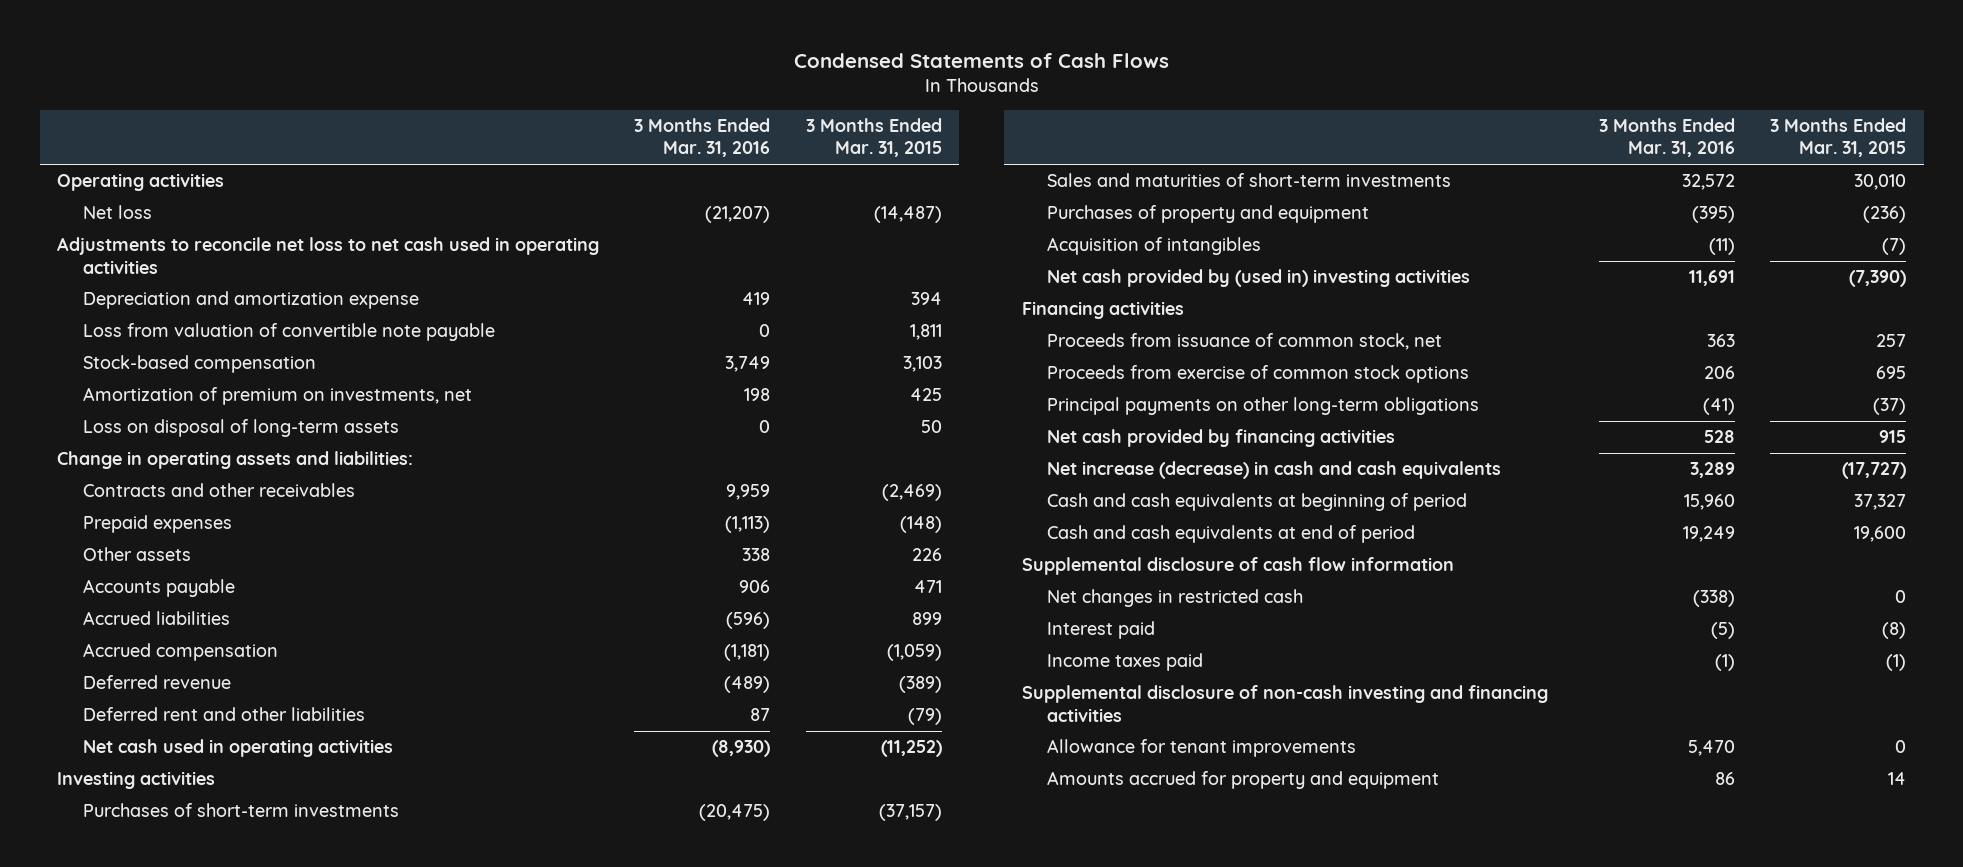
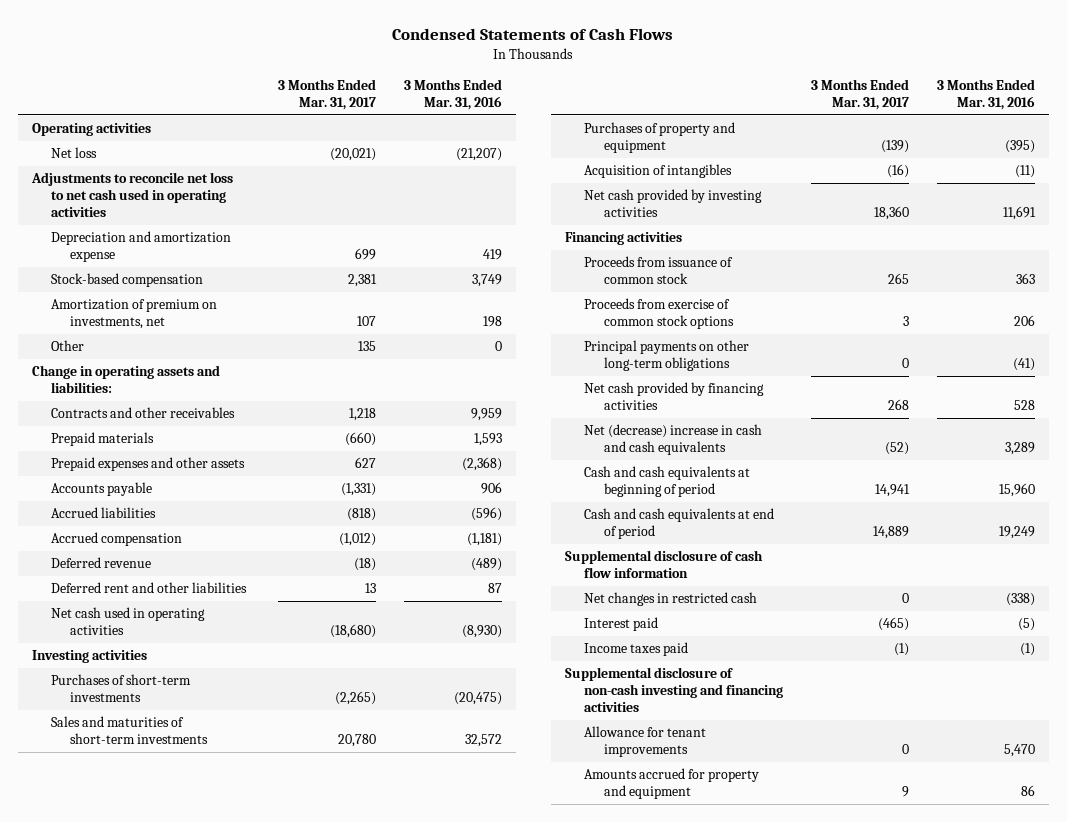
- | 3 Months Ended Mar. 31, 2016 | 3 Months Ended Mar. 31, 2015
+ | 3 Months Ended Mar. 31, 2017 | 3 Months Ended Mar. 31, 2016
- Loss from valuation of convertible note payable | 0 | 1,811
- Loss on disposal of long-term assets | 0 | 50
+ Other | 135 | 0
- Prepaid expenses | (1,113) | (148)
- Other assets | 338 | 226
+ Prepaid materials | (660) | 1,593
+ Prepaid expenses and other assets | 627 | (2,368)
- Net cash provided by (used in) investing activities | 11,691 | (7,390)
+ Net cash provided by investing activities | 18,360 | 11,691
- Proceeds from issuance of common stock, net | 363 | 257
+ Proceeds from issuance of common stock | 265 | 363
- Net increase (decrease) in cash and cash equivalents | 3,289 | (17,727)
+ Net (decrease) increase in cash and cash equivalents | (52) | 3,289

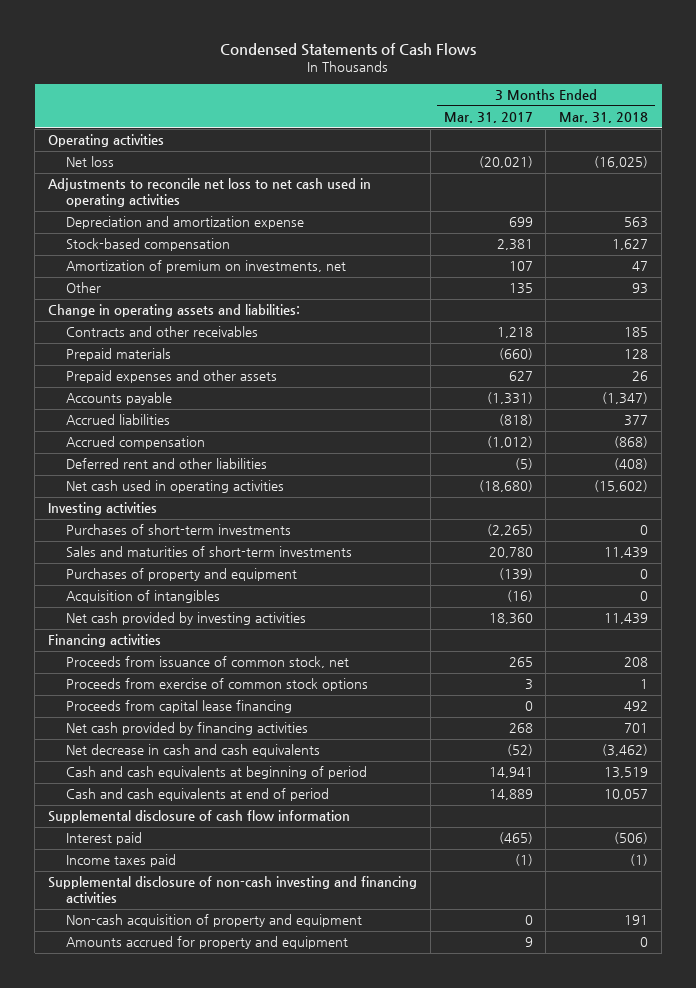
- | 3 Months Ended Mar. 31, 2017 | 3 Months Ended Mar. 31, 2016
+ | 3 Months Ended Mar. 31, 2017 | 3 Months Ended Mar. 31, 2018
- Deferred revenue | (18) | (489)
- Deferred rent and other liabilities | 13 | 87
+ Deferred rent and other liabilities | (5) | (408)
- Proceeds from issuance of common stock | 265 | 363
+ Proceeds from issuance of common stock, net | 265 | 208
- Principal payments on other long-term obligations | 0 | (41)
+ Proceeds from capital lease financing | 0 | 492
- Net (decrease) increase in cash and cash equivalents | (52) | 3,289
+ Net decrease in cash and cash equivalents | (52) | (3,462)
- Net changes in restricted cash | 0 | (338)
- Allowance for tenant improvements | 0 | 5,470
+ Non-cash acquisition of property and equipment | 0 | 191

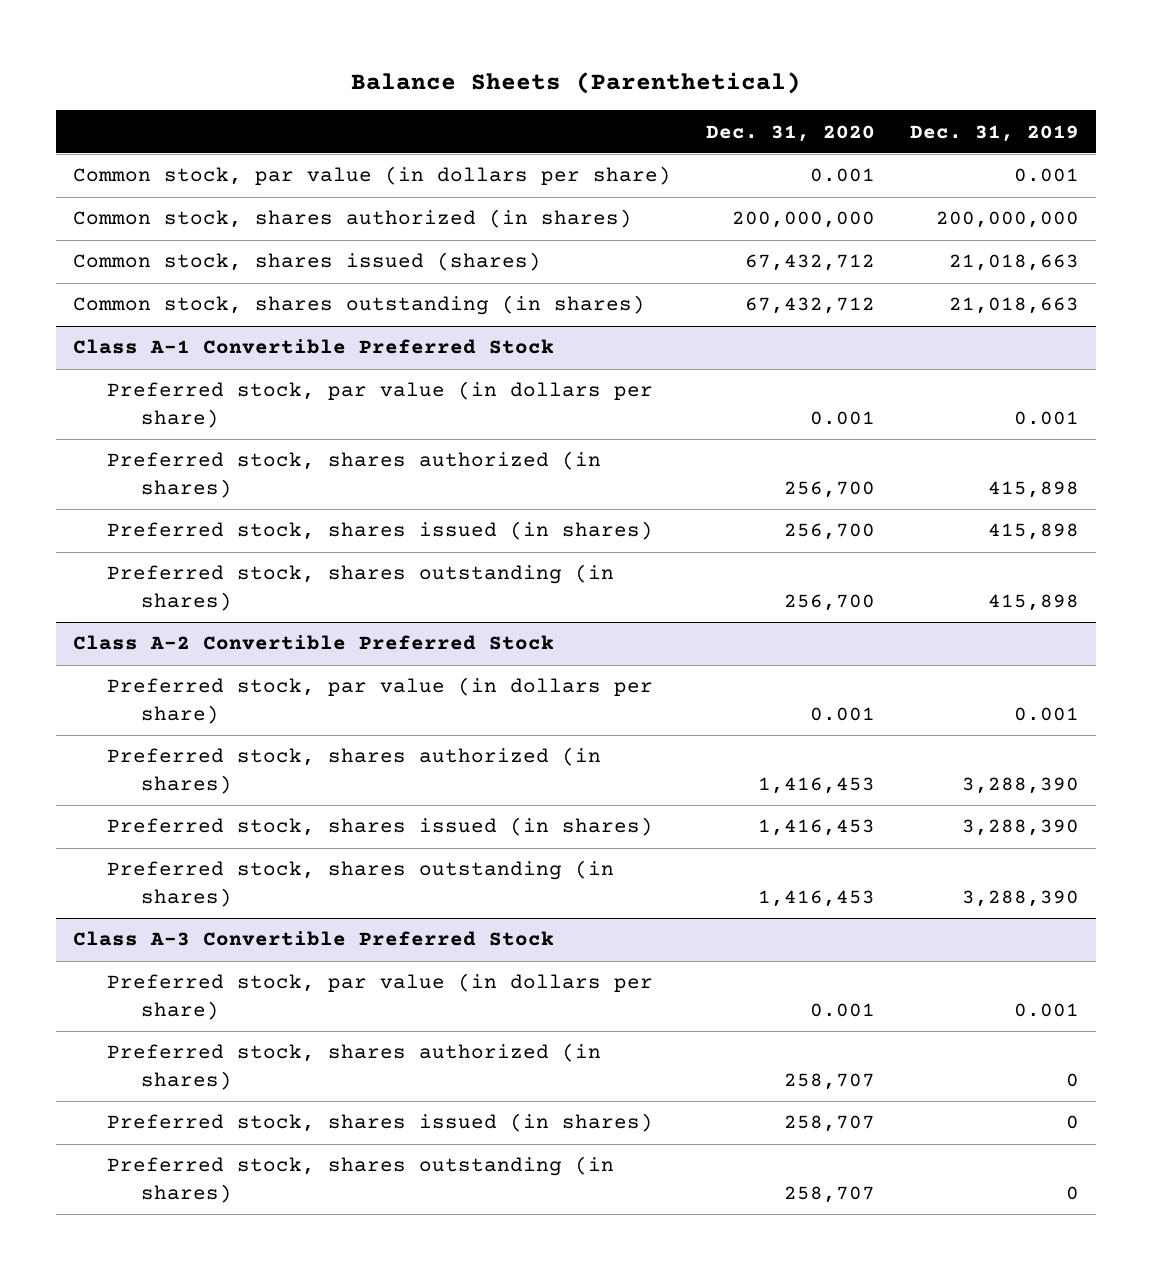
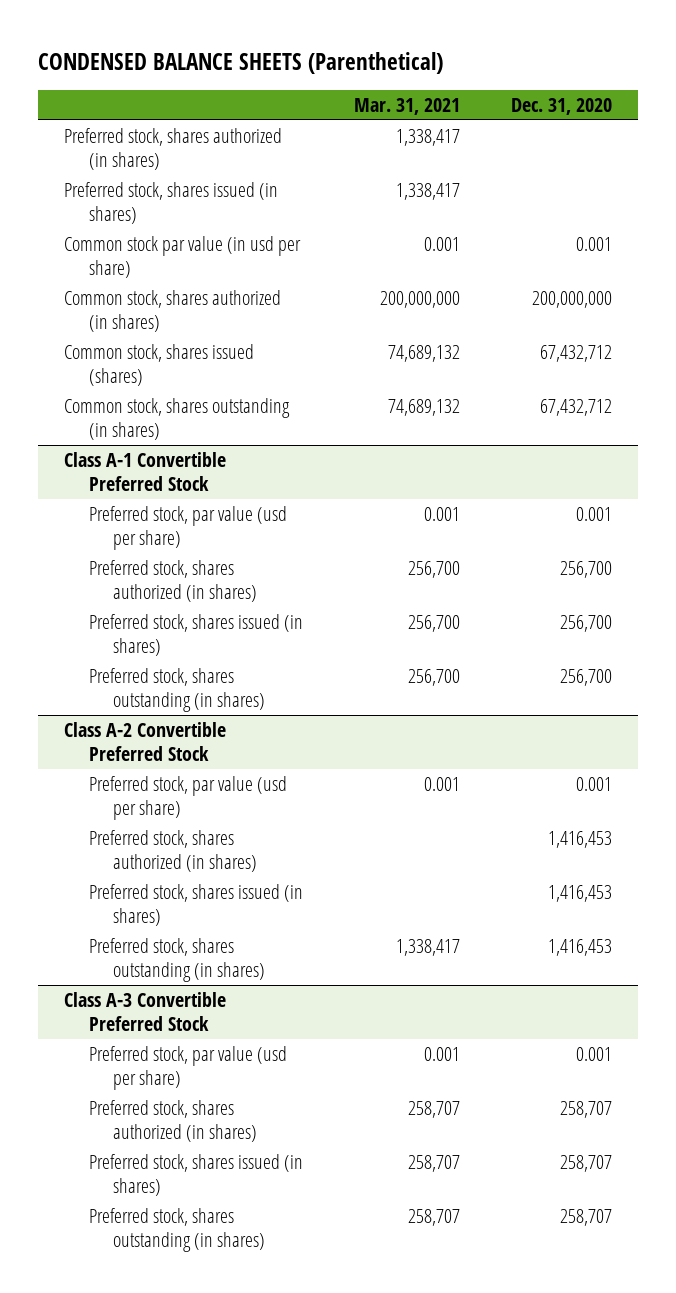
- Balance Sheets (Parenthetical)
+ CONDENSED BALANCE SHEETS (Parenthetical)
- | Dec. 31, 2020 | Dec. 31, 2019
+ | Mar. 31, 2021 | Dec. 31, 2020
- Common stock, par value (in dollars per share) | 0.001 | 0.001
+ Preferred stock, shares authorized (in shares) | 1,338,417 |
+ Preferred stock, shares issued (in shares) | 1,338,417 |
+ Common stock par value (in usd per share) | 0.001 | 0.001
@ Class A-1 Convertible Preferred Stock
- Preferred stock, par value (in dollars per share) | 0.001 | 0.001
+ Preferred stock, par value (usd per share) | 0.001 | 0.001
@ Class A-2 Convertible Preferred Stock
- Preferred stock, par value (in dollars per share) | 0.001 | 0.001
+ Preferred stock, par value (usd per share) | 0.001 | 0.001
@ Class A-3 Convertible Preferred Stock
- Preferred stock, par value (in dollars per share) | 0.001 | 0.001
+ Preferred stock, par value (usd per share) | 0.001 | 0.001

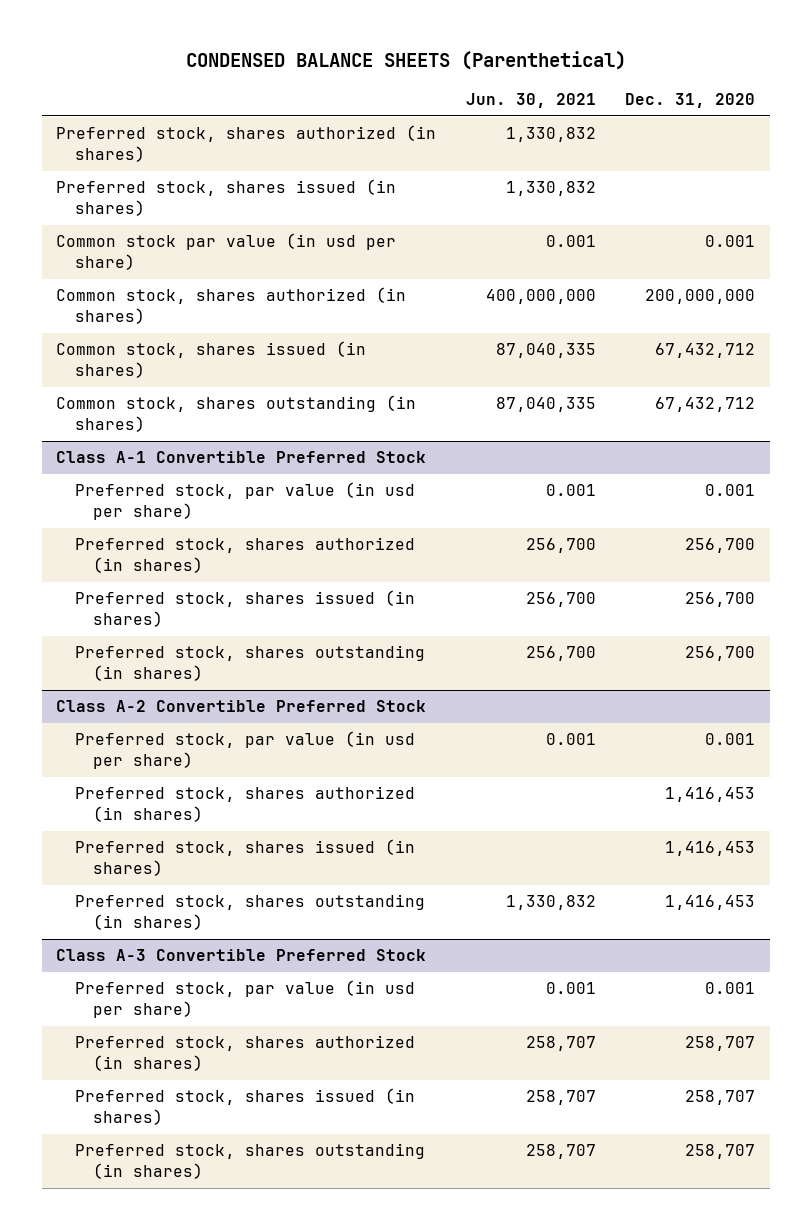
- | Mar. 31, 2021 | Dec. 31, 2020
+ | Jun. 30, 2021 | Dec. 31, 2020
- Common stock, shares issued (shares) | 74,689,132 | 67,432,712
+ Common stock, shares issued (in shares) | 87,040,335 | 67,432,712
@ Class A-1 Convertible Preferred Stock
- Preferred stock, par value (usd per share) | 0.001 | 0.001
+ Preferred stock, par value (in usd per share) | 0.001 | 0.001
@ Class A-2 Convertible Preferred Stock
- Preferred stock, par value (usd per share) | 0.001 | 0.001
+ Preferred stock, par value (in usd per share) | 0.001 | 0.001
@ Class A-3 Convertible Preferred Stock
- Preferred stock, par value (usd per share) | 0.001 | 0.001
+ Preferred stock, par value (in usd per share) | 0.001 | 0.001

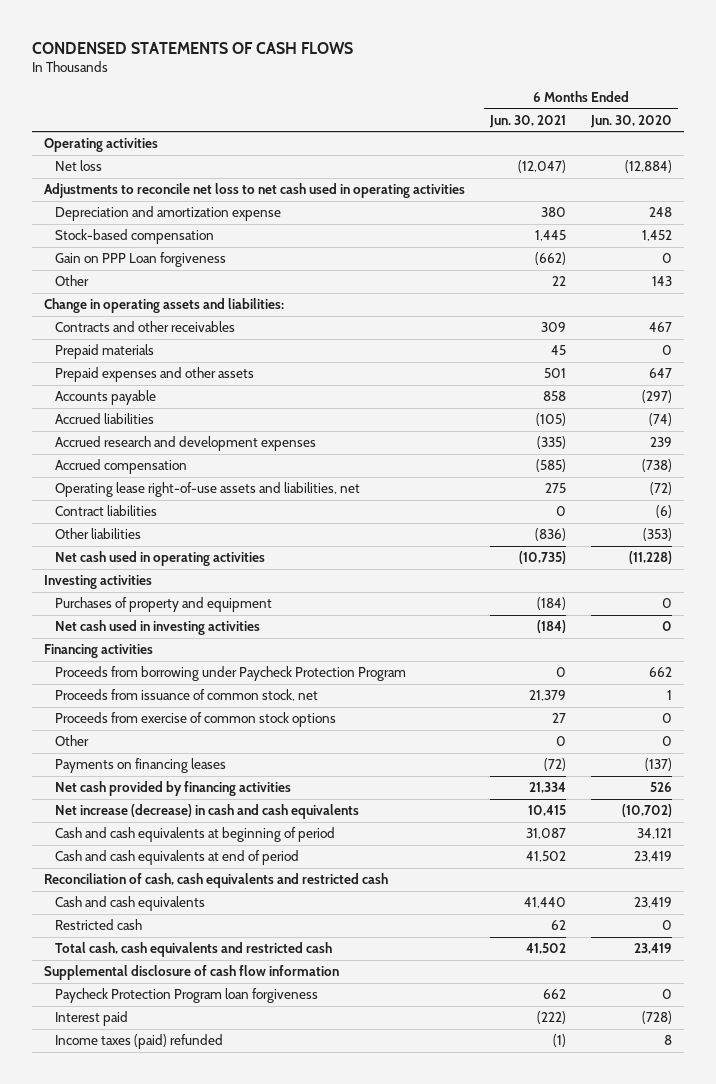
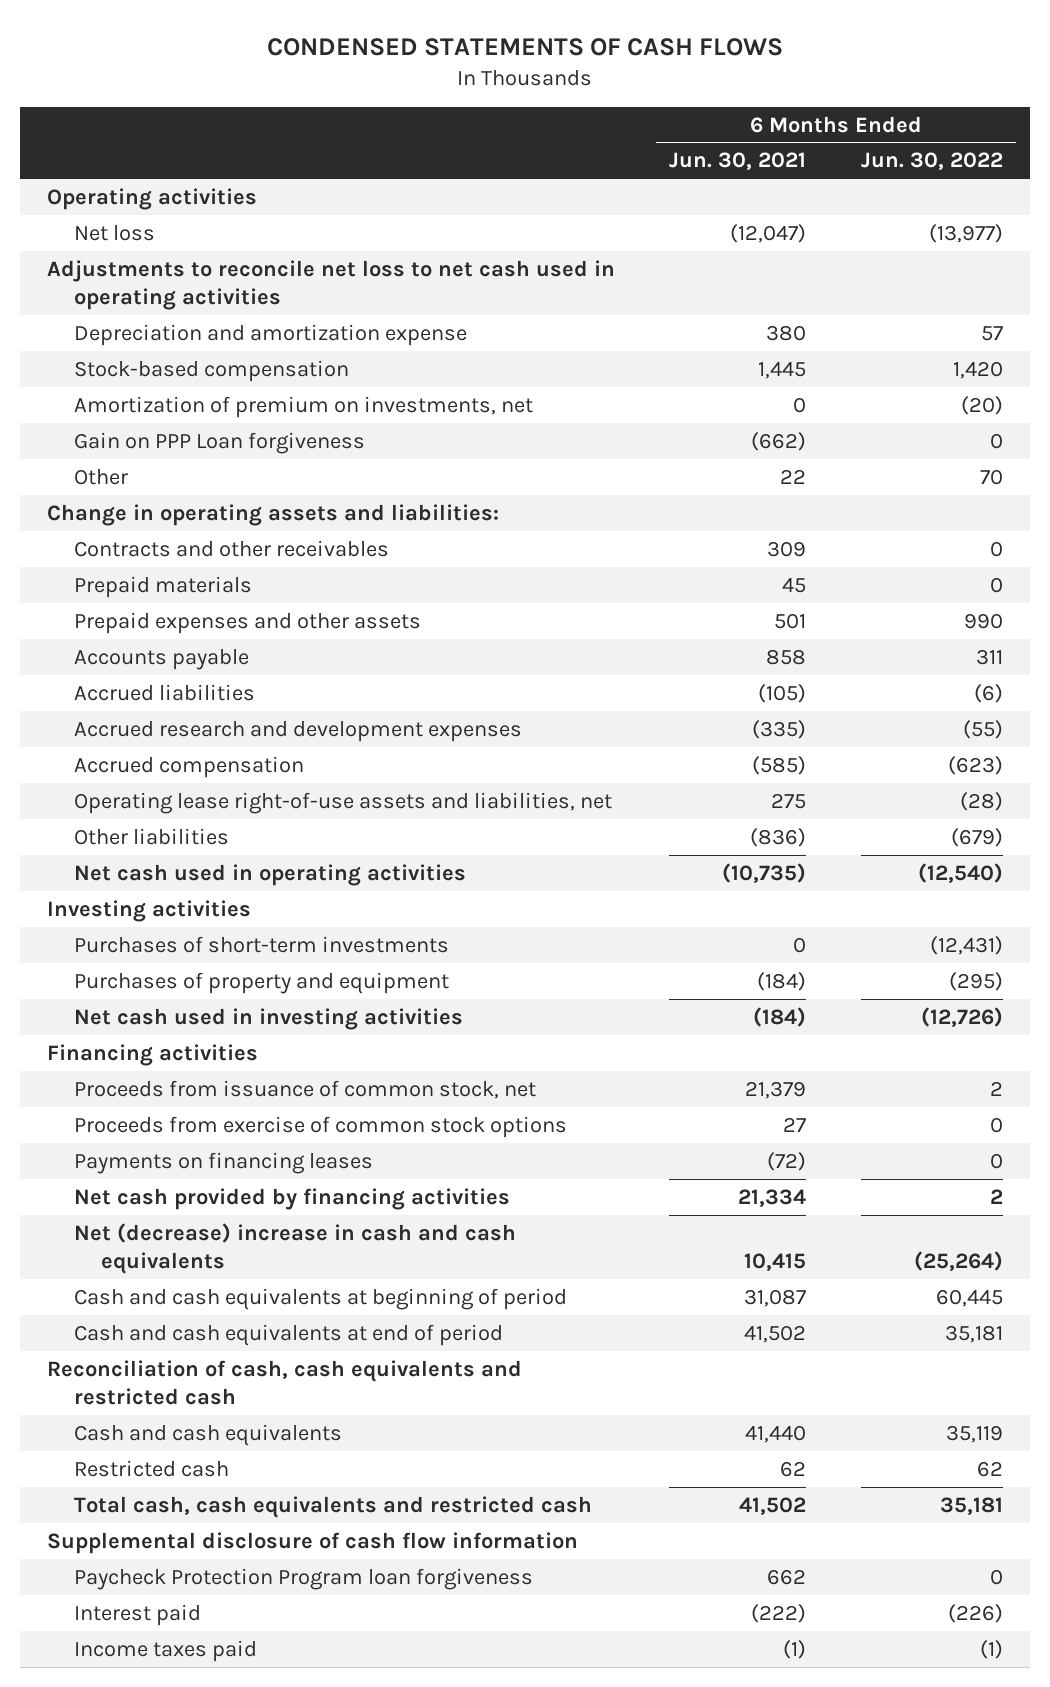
- | 6 Months Ended Jun. 30, 2021 | 6 Months Ended Jun. 30, 2020
+ | 6 Months Ended Jun. 30, 2021 | 6 Months Ended Jun. 30, 2022
+ Amortization of premium on investments, net | 0 | (20)
- Contract liabilities | 0 | (6)
+ Purchases of short-term investments | 0 | (12,431)
- Proceeds from borrowing under Paycheck Protection Program | 0 | 662
- Other | 0 | 0
- Net increase (decrease) in cash and cash equivalents | 10,415 | (10,702)
+ Net (decrease) increase in cash and cash equivalents | 10,415 | (25,264)
- Income taxes (paid) refunded | (1) | 8
+ Income taxes paid | (1) | (1)

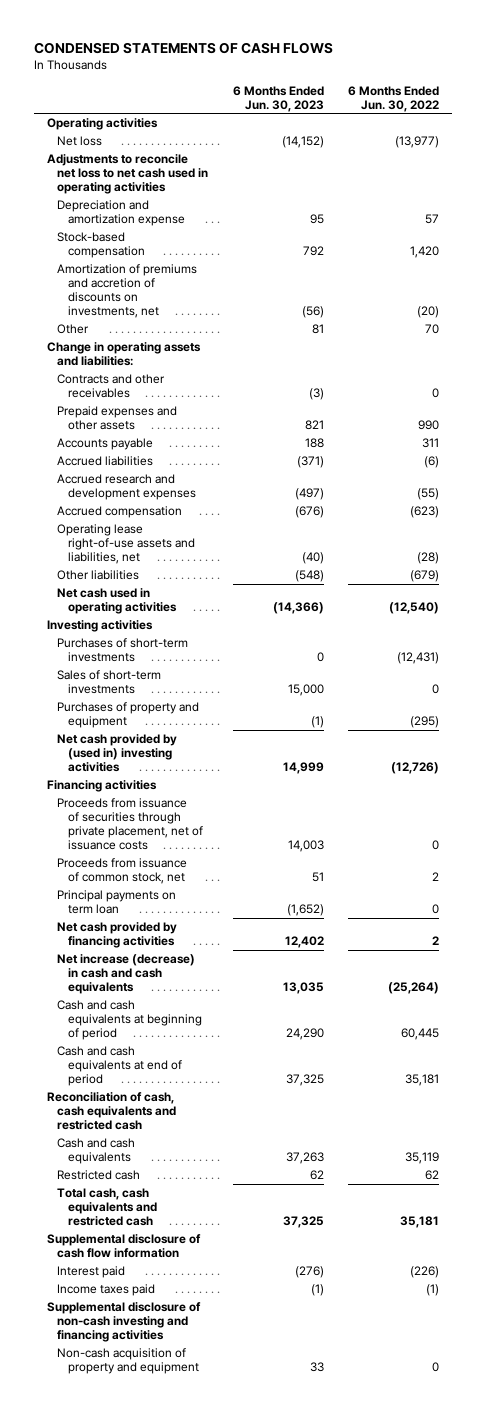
- | 6 Months Ended Jun. 30, 2021 | 6 Months Ended Jun. 30, 2022
+ | 6 Months Ended Jun. 30, 2023 | 6 Months Ended Jun. 30, 2022
- Amortization of premium on investments, net | 0 | (20)
- Gain on PPP Loan forgiveness | (662) | 0
+ Amortization of premiums and accretion of discounts on investments, net | (56) | (20)
- Prepaid materials | 45 | 0
+ Sales of short-term investments | 15,000 | 0
- Net cash used in investing activities | (184) | (12,726)
+ Net cash provided by (used in) investing activities | 14,999 | (12,726)
+ Proceeds from issuance of securities through private placement, net of issuance costs | 14,003 | 0
- Proceeds from exercise of common stock options | 27 | 0
- Payments on financing leases | (72) | 0
+ Principal payments on term loan | (1,652) | 0
- Net (decrease) increase in cash and cash equivalents | 10,415 | (25,264)
+ Net increase (decrease) in cash and cash equivalents | 13,035 | (25,264)
- Paycheck Protection Program loan forgiveness | 662 | 0
+ Supplemental disclosure of non-cash investing and financing activities
+ Non-cash acquisition of property and equipment | 33 | 0

